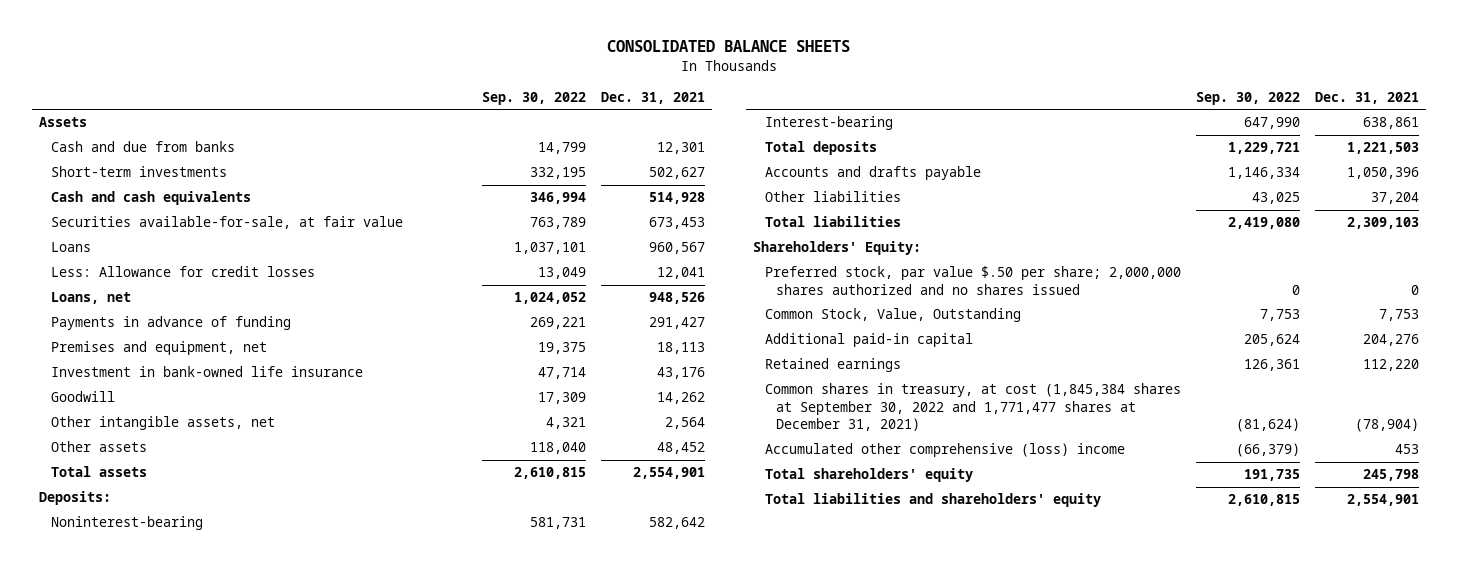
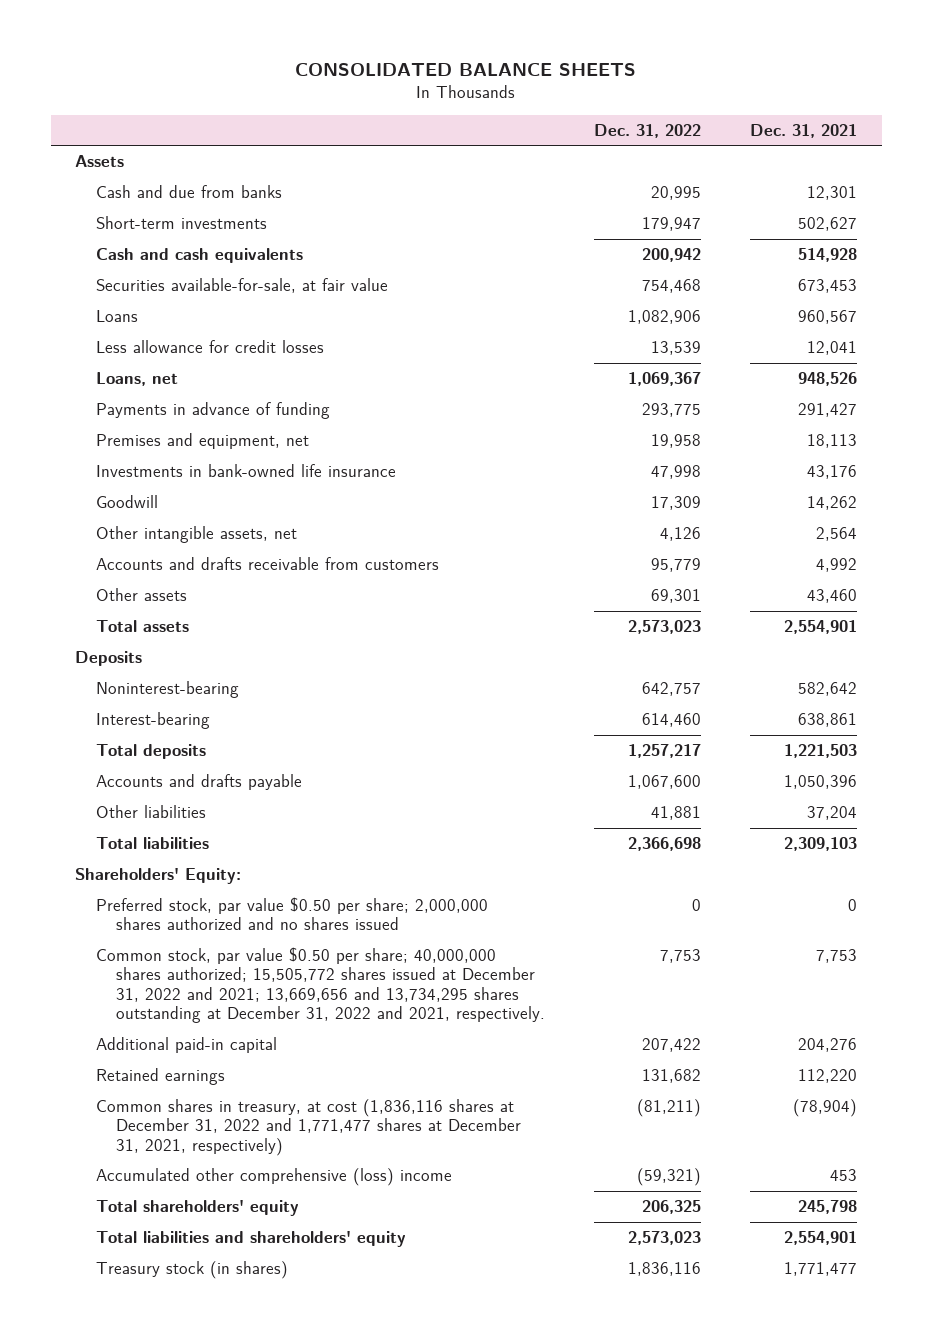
- | Sep. 30, 2022 | Dec. 31, 2021
+ | Dec. 31, 2022 | Dec. 31, 2021
- Less: Allowance for credit losses | 13,049 | 12,041
+ Less allowance for credit losses | 13,539 | 12,041
- Investment in bank-owned life insurance | 47,714 | 43,176
+ Investments in bank-owned life insurance | 47,998 | 43,176
- Other assets | 118,040 | 48,452
+ Accounts and drafts receivable from customers | 95,779 | 4,992
+ Other assets | 69,301 | 43,460
- Deposits:
+ Deposits
- Preferred stock, par value $.50 per share; 2,000,000 shares authorized and no shares issued | 0 | 0
- Common Stock, Value, Outstanding | 7,753 | 7,753
+ Preferred stock, par value $0.50 per share; 2,000,000 shares authorized and no shares issued | 0 | 0
+ Common stock, par value $0.50 per share; 40,000,000 shares authorized; 15,505,772 shares issued at December 31, 2022 and 2021; 13,669,656 and 13,734,295 shares outstanding at December 31, 2022 and 2021, respectively. | 7,753 | 7,753
- Common shares in treasury, at cost (1,845,384 shares at September 30, 2022 and 1,771,477 shares at December 31, 2021) | (81,624) | (78,904)
+ Common shares in treasury, at cost (1,836,116 shares at December 31, 2022 and 1,771,477 shares at December 31, 2021, respectively) | (81,211) | (78,904)
+ Treasury stock (in shares) | 1,836,116 | 1,771,477

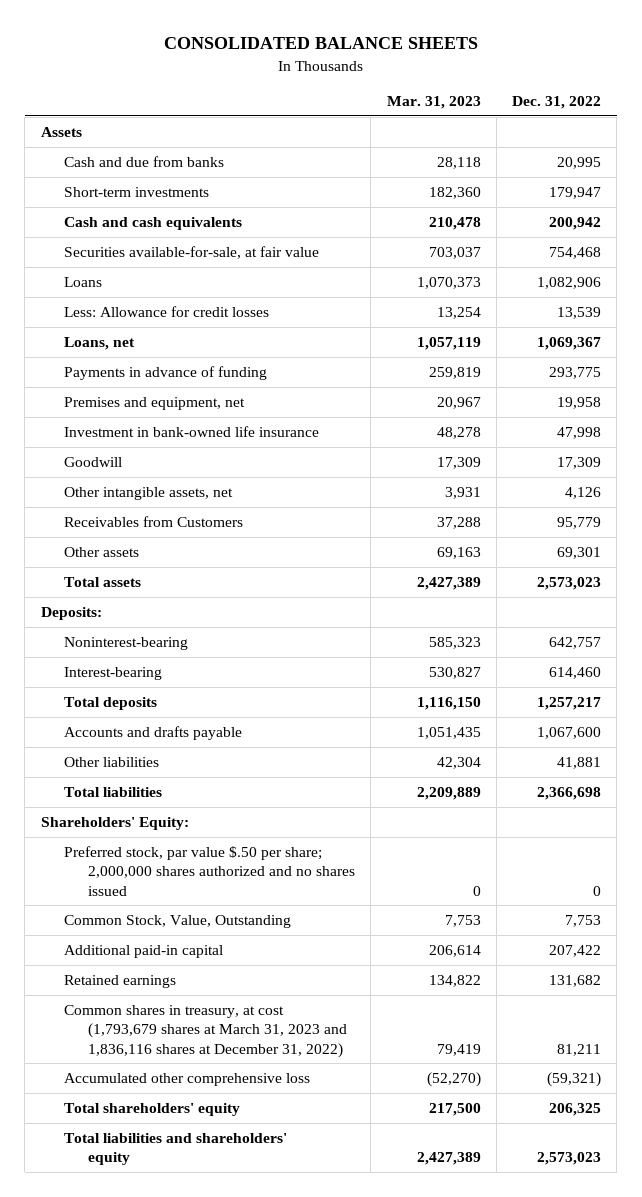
- | Dec. 31, 2022 | Dec. 31, 2021
+ | Mar. 31, 2023 | Dec. 31, 2022
- Less allowance for credit losses | 13,539 | 12,041
+ Less: Allowance for credit losses | 13,254 | 13,539
- Investments in bank-owned life insurance | 47,998 | 43,176
+ Investment in bank-owned life insurance | 48,278 | 47,998
- Accounts and drafts receivable from customers | 95,779 | 4,992
+ Receivables from Customers | 37,288 | 95,779
- Deposits
+ Deposits:
- Preferred stock, par value $0.50 per share; 2,000,000 shares authorized and no shares issued | 0 | 0
- Common stock, par value $0.50 per share; 40,000,000 shares authorized; 15,505,772 shares issued at December 31, 2022 and 2021; 13,669,656 and 13,734,295 shares outstanding at December 31, 2022 and 2021, respectively. | 7,753 | 7,753
+ Preferred stock, par value $.50 per share; 2,000,000 shares authorized and no shares issued | 0 | 0
+ Common Stock, Value, Outstanding | 7,753 | 7,753
- Common shares in treasury, at cost (1,836,116 shares at December 31, 2022 and 1,771,477 shares at December 31, 2021, respectively) | (81,211) | (78,904)
- Accumulated other comprehensive (loss) income | (59,321) | 453
+ Common shares in treasury, at cost (1,793,679 shares at March 31, 2023 and 1,836,116 shares at December 31, 2022) | 79,419 | 81,211
+ Accumulated other comprehensive loss | (52,270) | (59,321)
- Treasury stock (in shares) | 1,836,116 | 1,771,477

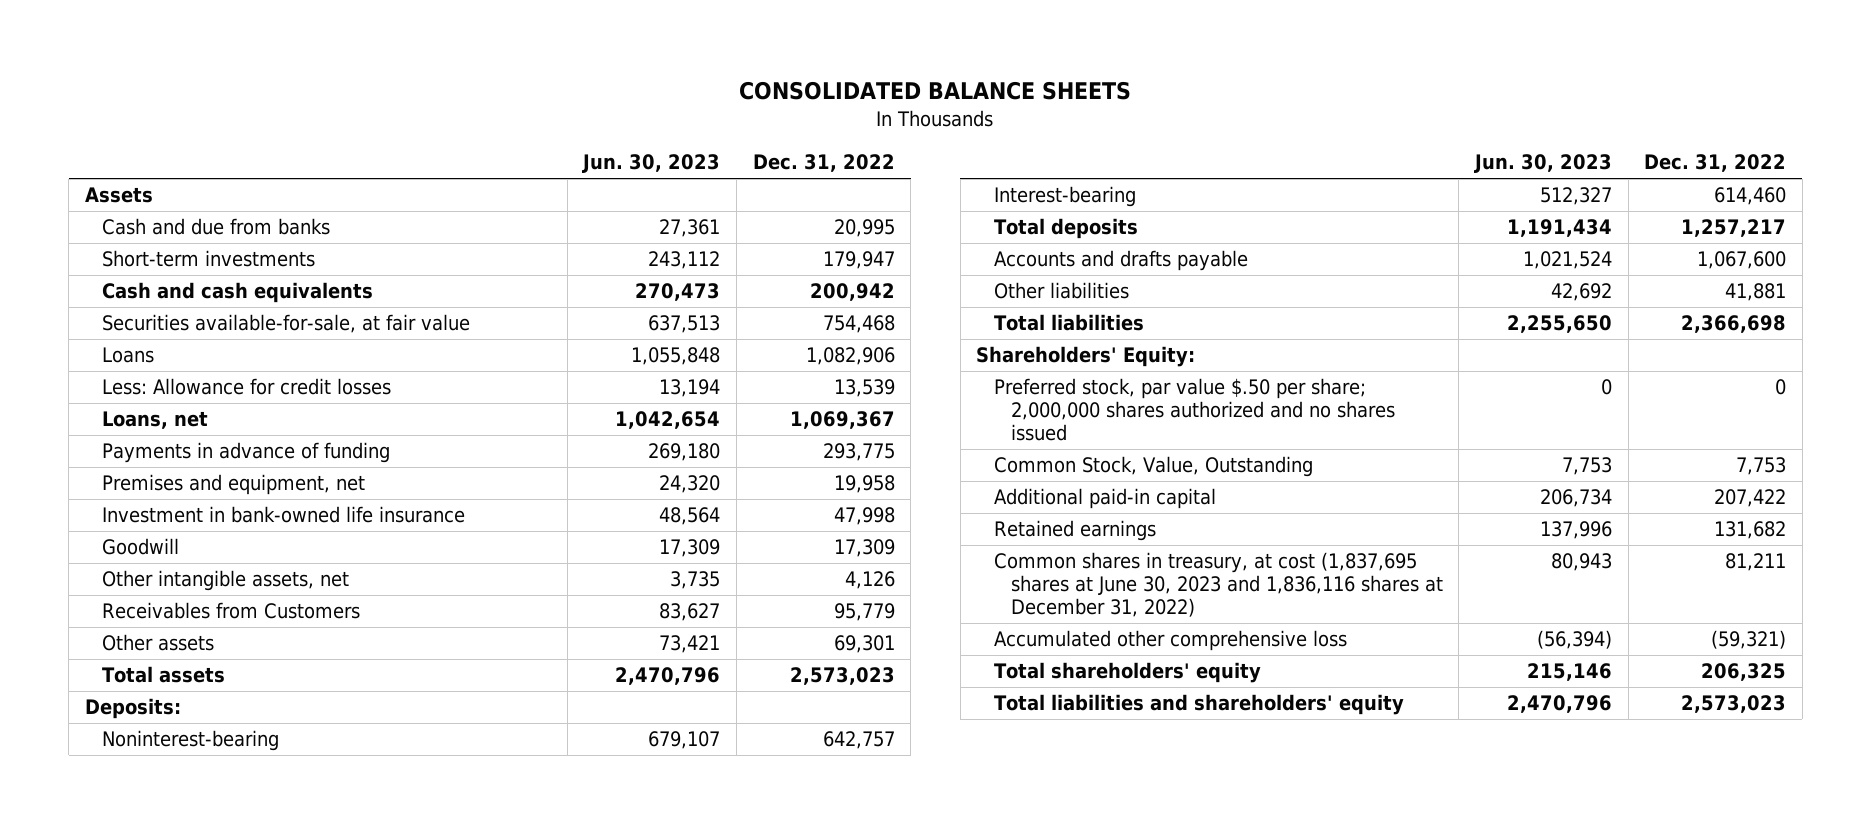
- | Mar. 31, 2023 | Dec. 31, 2022
+ | Jun. 30, 2023 | Dec. 31, 2022
- Common shares in treasury, at cost (1,793,679 shares at March 31, 2023 and 1,836,116 shares at December 31, 2022) | 79,419 | 81,211
+ Common shares in treasury, at cost (1,837,695 shares at June 30, 2023 and 1,836,116 shares at December 31, 2022) | 80,943 | 81,211

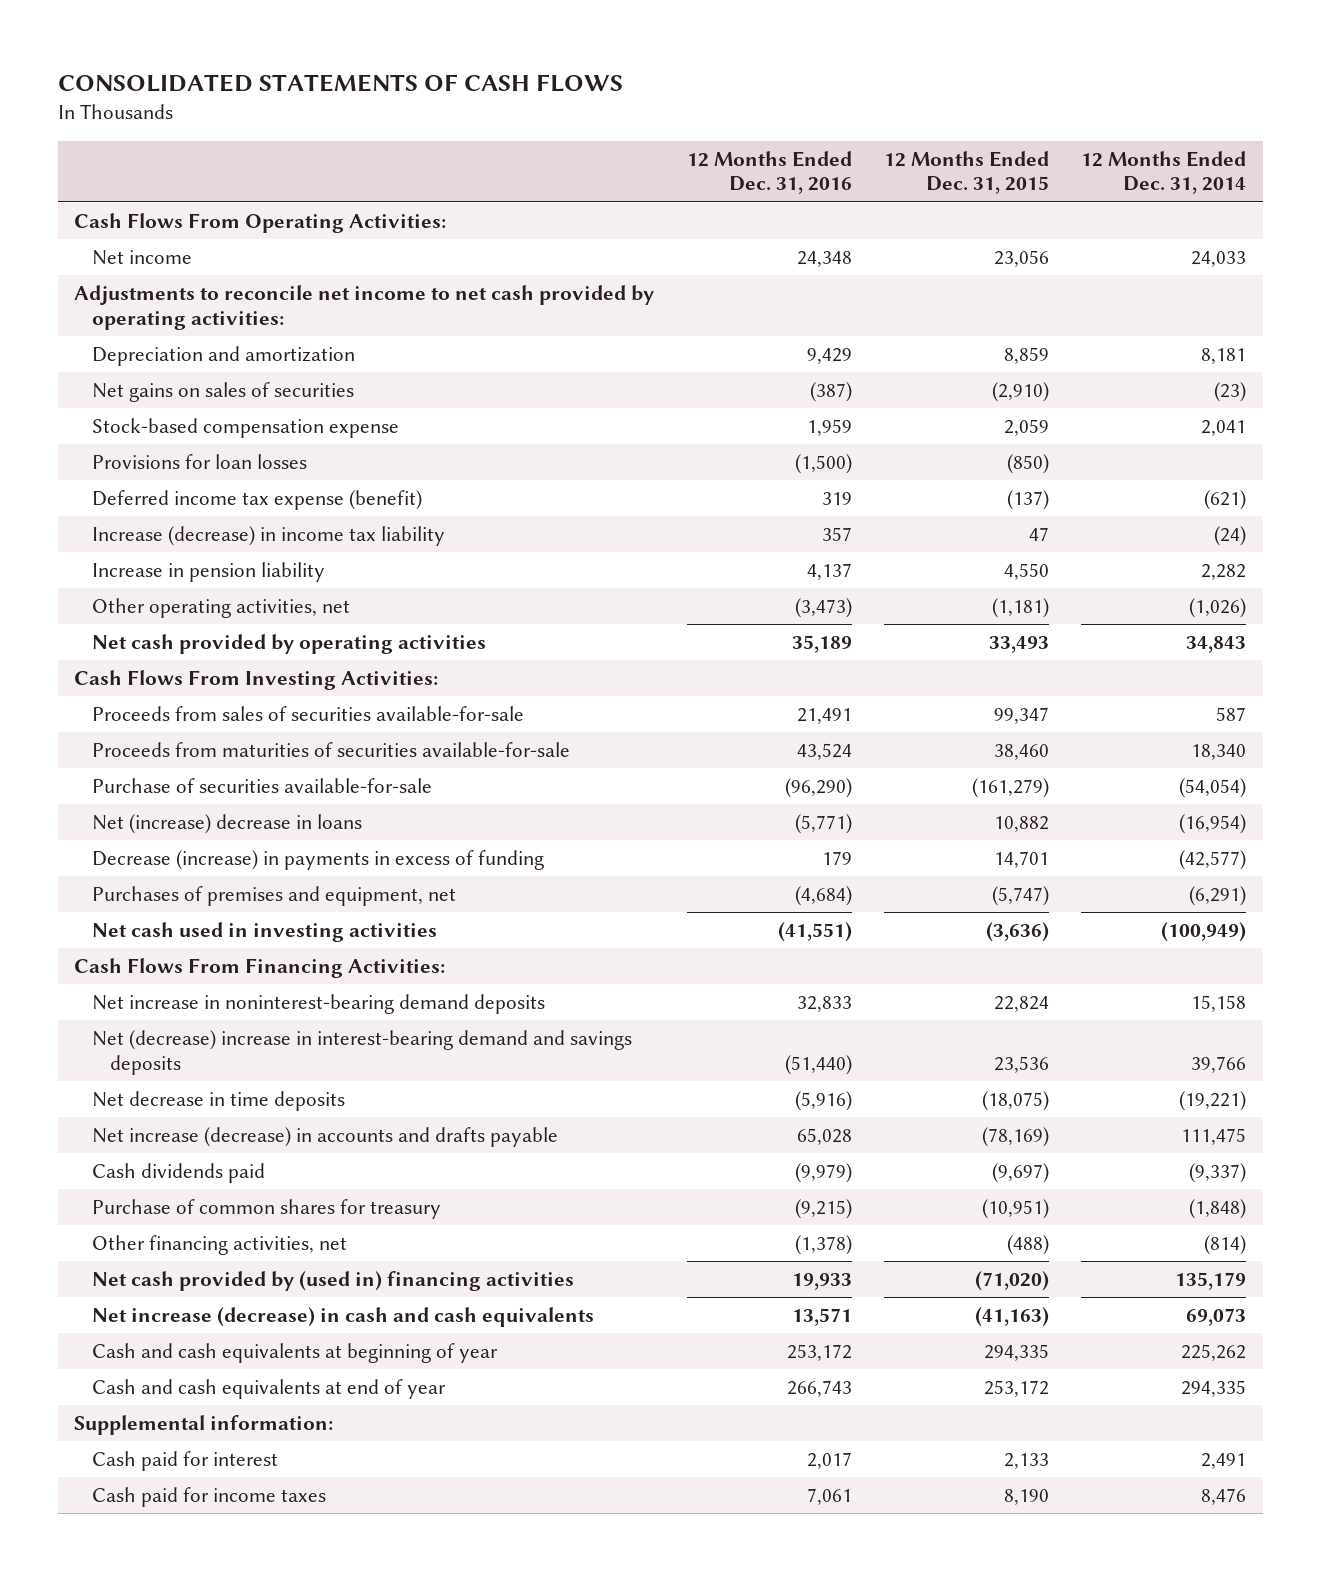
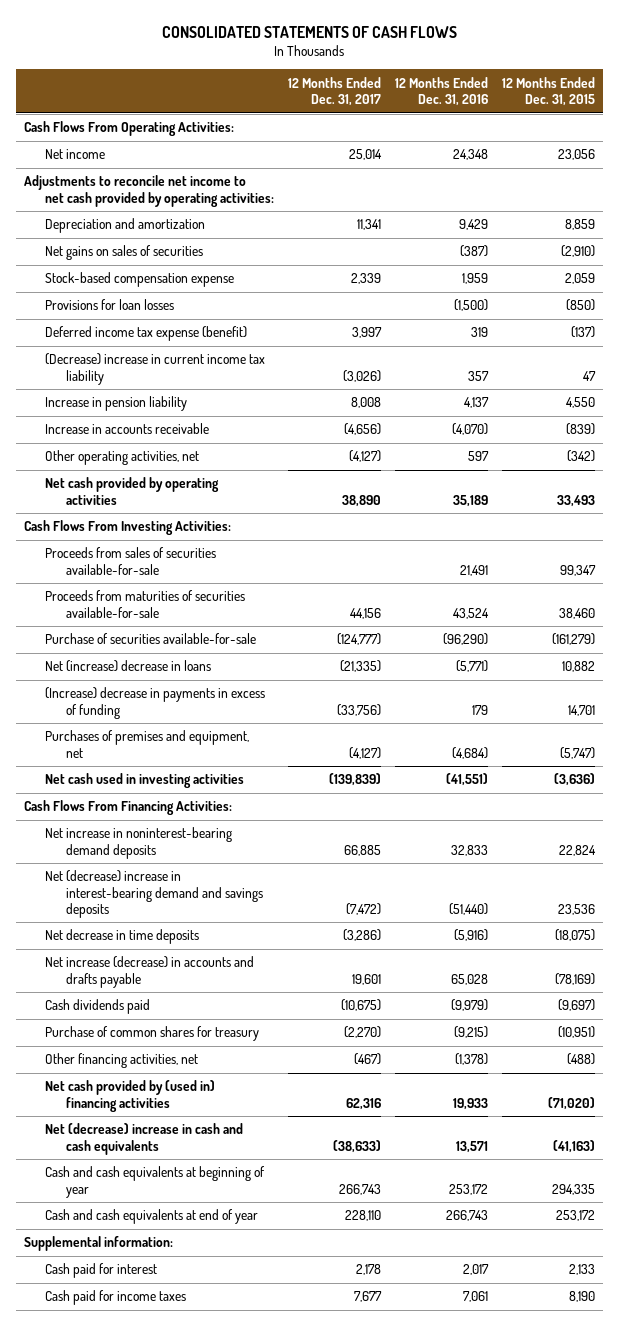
- | 12 Months Ended Dec. 31, 2016 | 12 Months Ended Dec. 31, 2015 | 12 Months Ended Dec. 31, 2014
+ | 12 Months Ended Dec. 31, 2017 | 12 Months Ended Dec. 31, 2016 | 12 Months Ended Dec. 31, 2015
- Increase (decrease) in income tax liability | 357 | 47 | (24)
+ (Decrease) increase in current income tax liability | (3,026) | 357 | 47
- Other operating activities, net | (3,473) | (1,181) | (1,026)
+ Increase in accounts receivable | (4,656) | (4,070) | (839)
+ Other operating activities, net | (4,127) | 597 | (342)
- Decrease (increase) in payments in excess of funding | 179 | 14,701 | (42,577)
+ (Increase) decrease in payments in excess of funding | (33,756) | 179 | 14,701
- Net increase (decrease) in cash and cash equivalents | 13,571 | (41,163) | 69,073
+ Net (decrease) increase in cash and cash equivalents | (38,633) | 13,571 | (41,163)

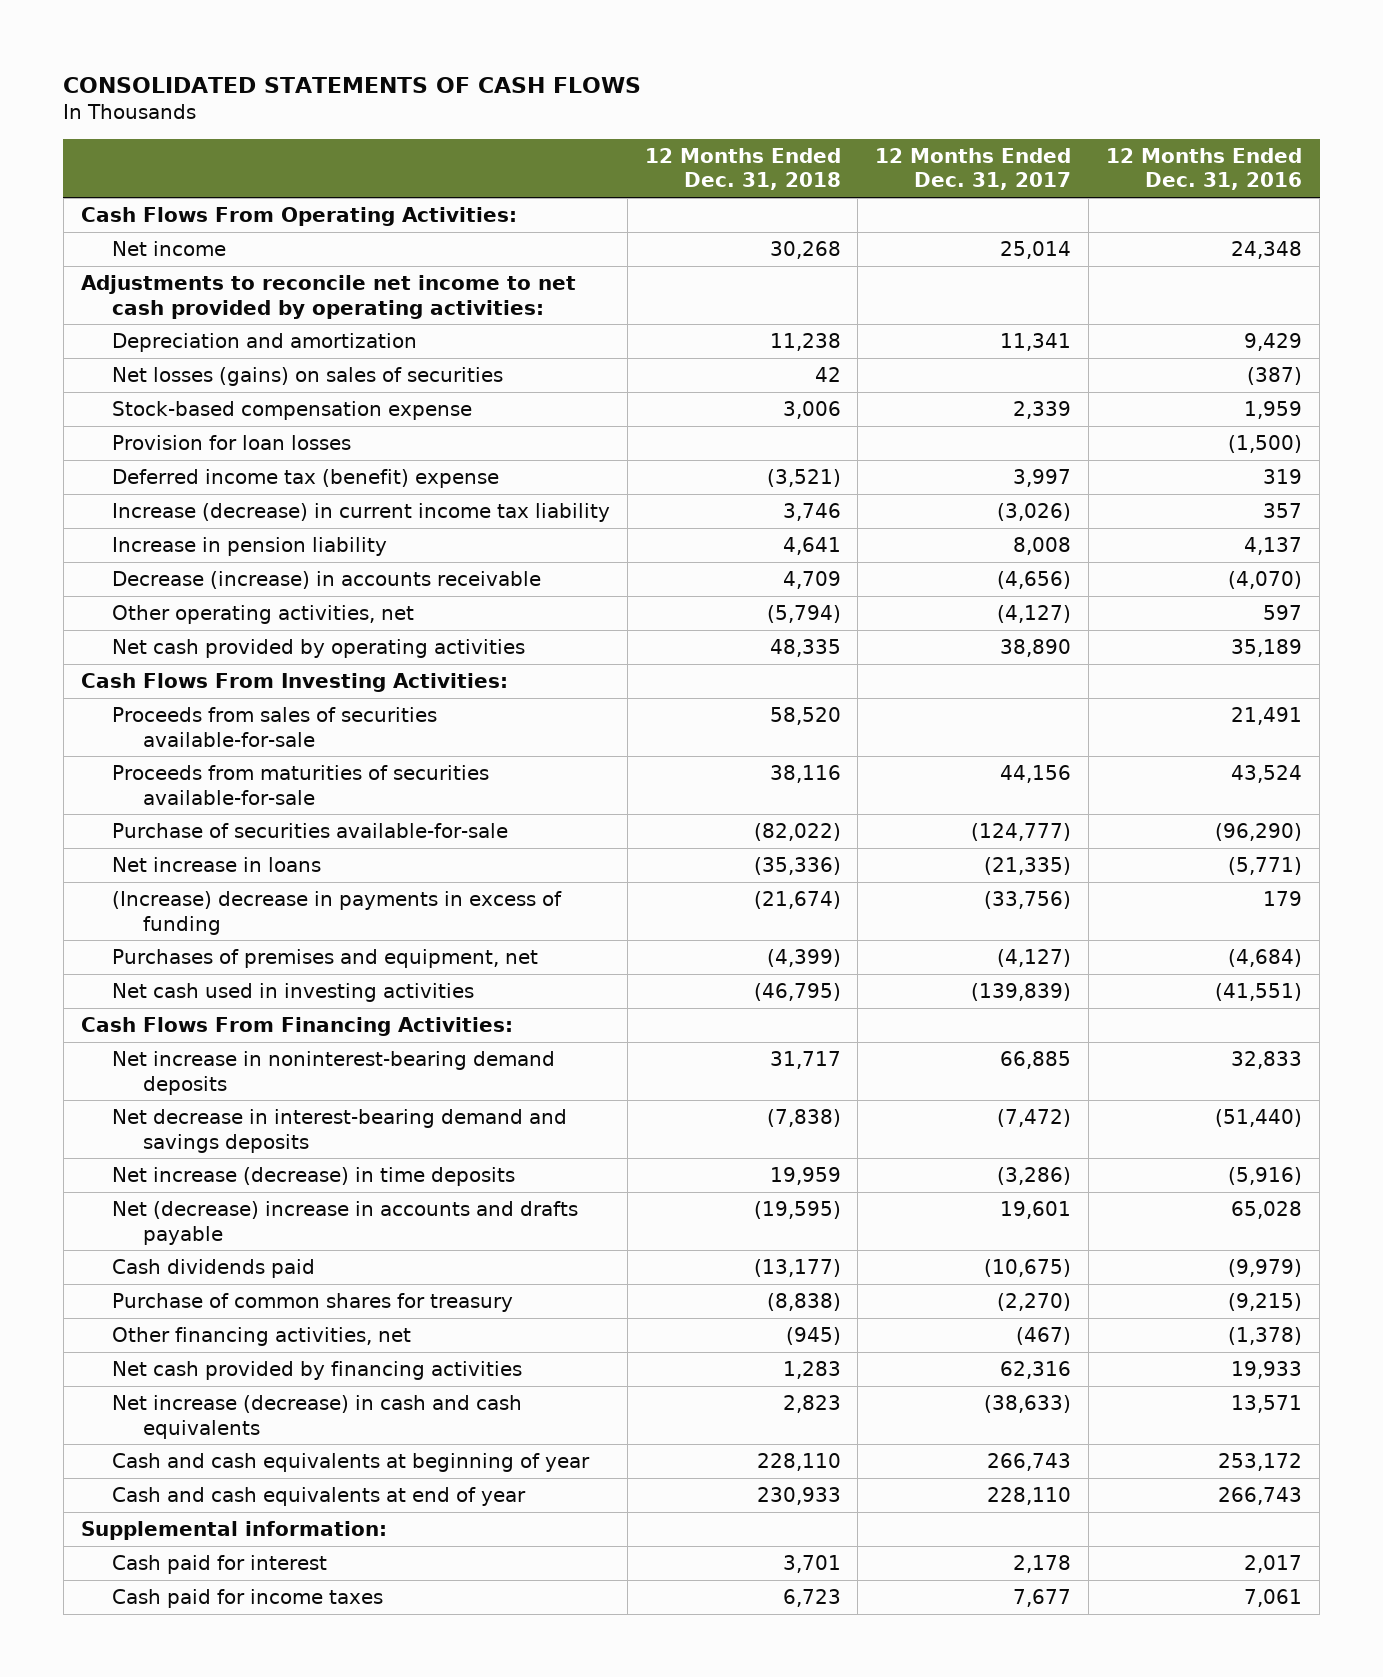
- | 12 Months Ended Dec. 31, 2017 | 12 Months Ended Dec. 31, 2016 | 12 Months Ended Dec. 31, 2015
+ | 12 Months Ended Dec. 31, 2018 | 12 Months Ended Dec. 31, 2017 | 12 Months Ended Dec. 31, 2016
- Net gains on sales of securities | | (387) | (2,910)
+ Net losses (gains) on sales of securities | 42 | | (387)
- Provisions for loan losses | | (1,500) | (850)
- Deferred income tax expense (benefit) | 3,997 | 319 | (137)
- (Decrease) increase in current income tax liability | (3,026) | 357 | 47
+ Provision for loan losses | | | (1,500)
+ Deferred income tax (benefit) expense | (3,521) | 3,997 | 319
+ Increase (decrease) in current income tax liability | 3,746 | (3,026) | 357
- Increase in accounts receivable | (4,656) | (4,070) | (839)
+ Decrease (increase) in accounts receivable | 4,709 | (4,656) | (4,070)
- Net (increase) decrease in loans | (21,335) | (5,771) | 10,882
+ Net increase in loans | (35,336) | (21,335) | (5,771)
- Net (decrease) increase in interest-bearing demand and savings deposits | (7,472) | (51,440) | 23,536
- Net decrease in time deposits | (3,286) | (5,916) | (18,075)
- Net increase (decrease) in accounts and drafts payable | 19,601 | 65,028 | (78,169)
+ Net decrease in interest-bearing demand and savings deposits | (7,838) | (7,472) | (51,440)
+ Net increase (decrease) in time deposits | 19,959 | (3,286) | (5,916)
+ Net (decrease) increase in accounts and drafts payable | (19,595) | 19,601 | 65,028
- Net cash provided by (used in) financing activities | 62,316 | 19,933 | (71,020)
- Net (decrease) increase in cash and cash equivalents | (38,633) | 13,571 | (41,163)
+ Net cash provided by financing activities | 1,283 | 62,316 | 19,933
+ Net increase (decrease) in cash and cash equivalents | 2,823 | (38,633) | 13,571

